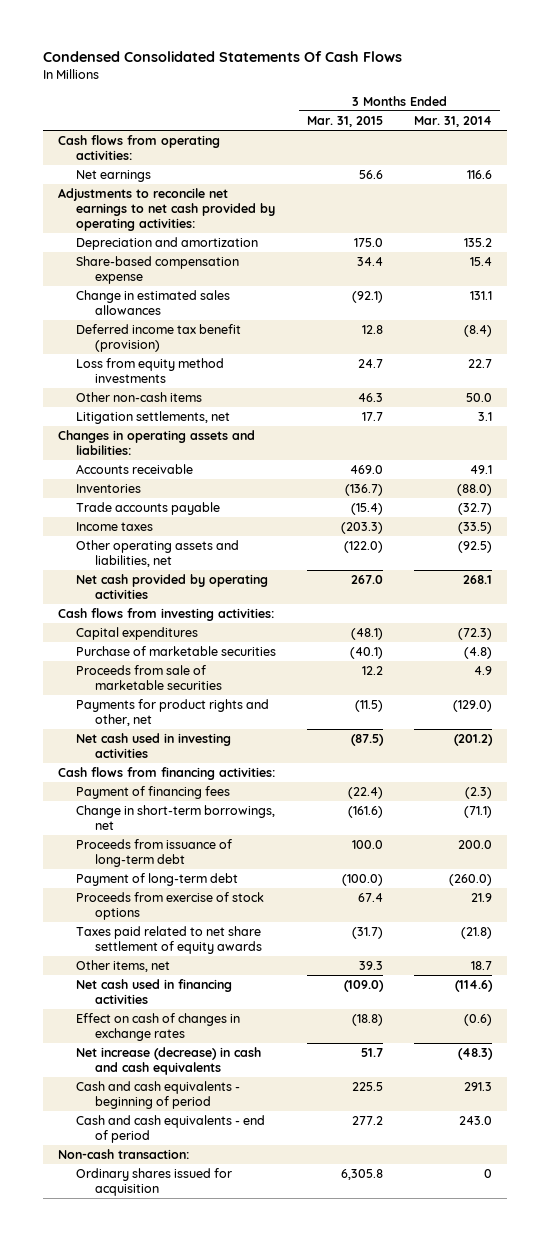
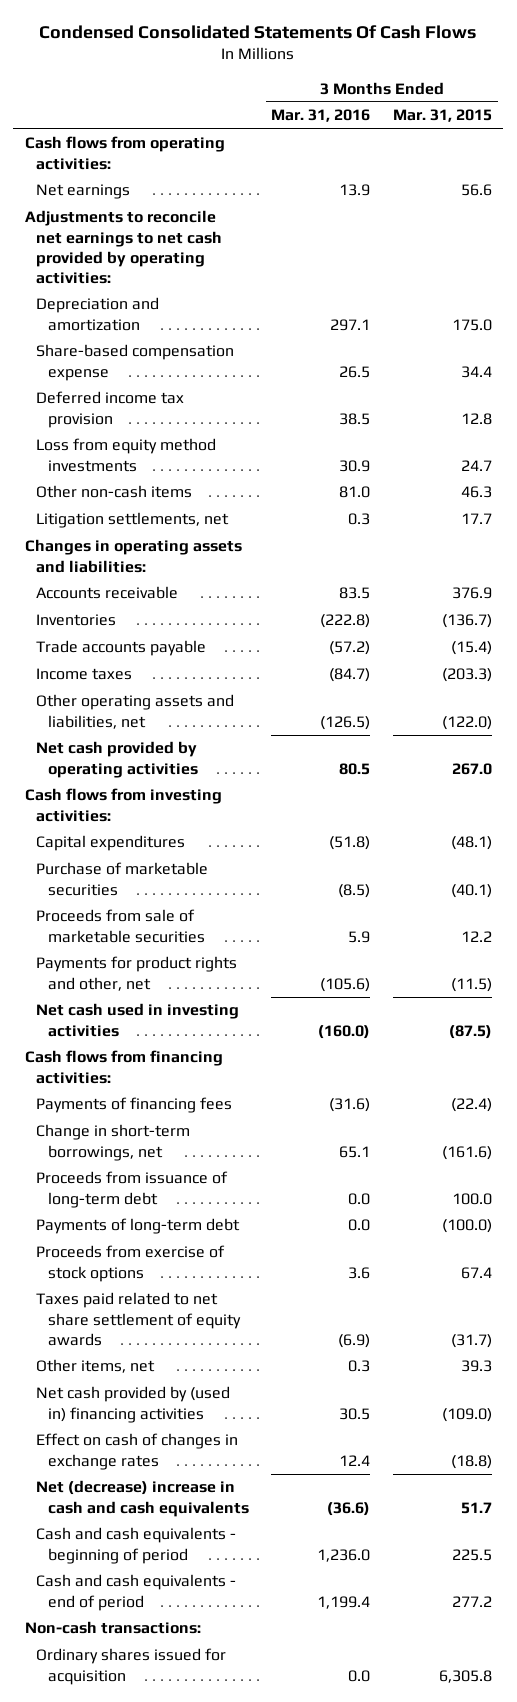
- | 3 Months Ended Mar. 31, 2015 | 3 Months Ended Mar. 31, 2014
+ | 3 Months Ended Mar. 31, 2016 | 3 Months Ended Mar. 31, 2015
- Change in estimated sales allowances | (92.1) | 131.1
- Deferred income tax benefit (provision) | 12.8 | (8.4)
+ Deferred income tax provision | 38.5 | 12.8
- Accounts receivable | 469.0 | 49.1
+ Accounts receivable | 83.5 | 376.9
- Payment of financing fees | (22.4) | (2.3)
+ Payments of financing fees | (31.6) | (22.4)
- Payment of long-term debt | (100.0) | (260.0)
+ Payments of long-term debt | 0.0 | (100.0)
- Net cash used in financing activities | (109.0) | (114.6)
+ Net cash provided by (used in) financing activities | 30.5 | (109.0)
- Net increase (decrease) in cash and cash equivalents | 51.7 | (48.3)
+ Net (decrease) increase in cash and cash equivalents | (36.6) | 51.7
- Non-cash transaction:
+ Non-cash transactions:

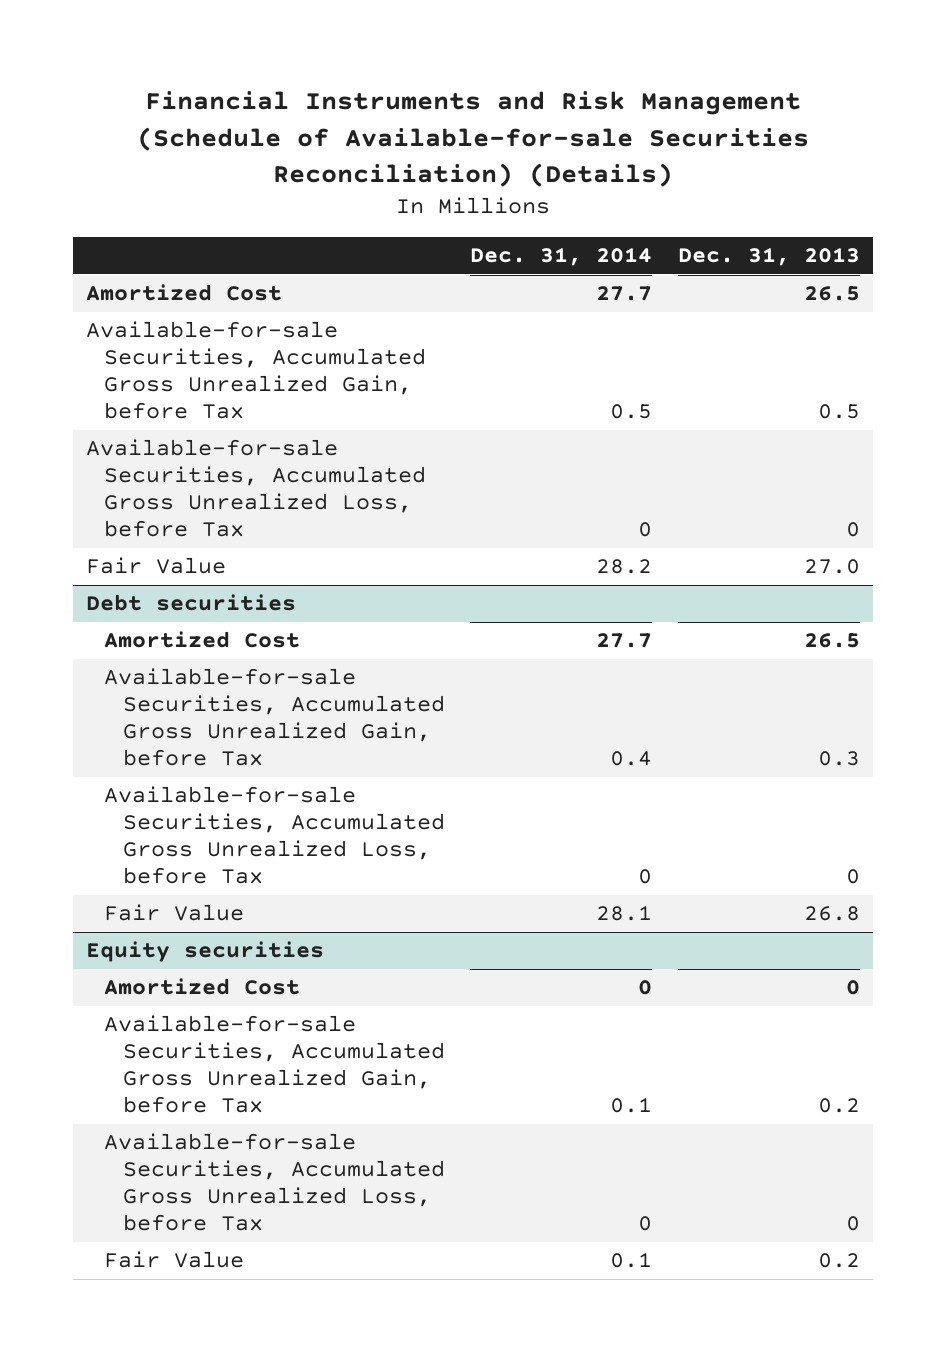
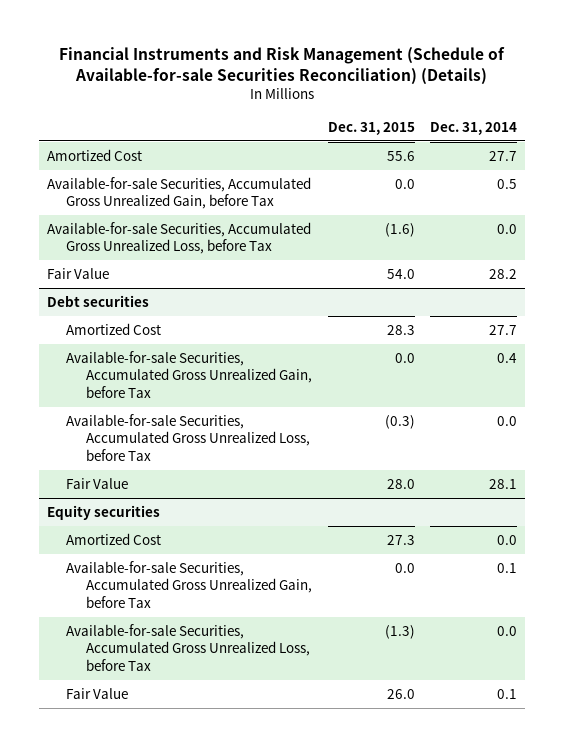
- | Dec. 31, 2014 | Dec. 31, 2013
+ | Dec. 31, 2015 | Dec. 31, 2014
- Available-for-sale Securities, Accumulated Gross Unrealized Loss, before Tax | 0 | 0
+ Available-for-sale Securities, Accumulated Gross Unrealized Loss, before Tax | (1.6) | 0.0
@ Debt securities
- Available-for-sale Securities, Accumulated Gross Unrealized Loss, before Tax | 0 | 0
+ Available-for-sale Securities, Accumulated Gross Unrealized Loss, before Tax | (0.3) | 0.0
@ Equity securities
- Amortized Cost | 0 | 0
+ Amortized Cost | 27.3 | 0.0
- Available-for-sale Securities, Accumulated Gross Unrealized Loss, before Tax | 0 | 0
+ Available-for-sale Securities, Accumulated Gross Unrealized Loss, before Tax | (1.3) | 0.0

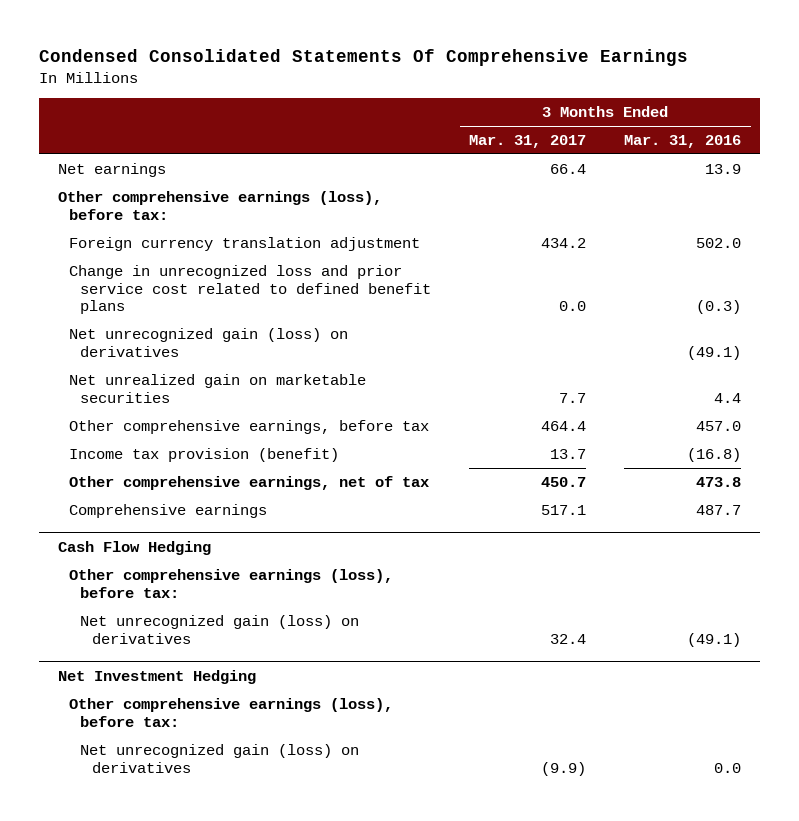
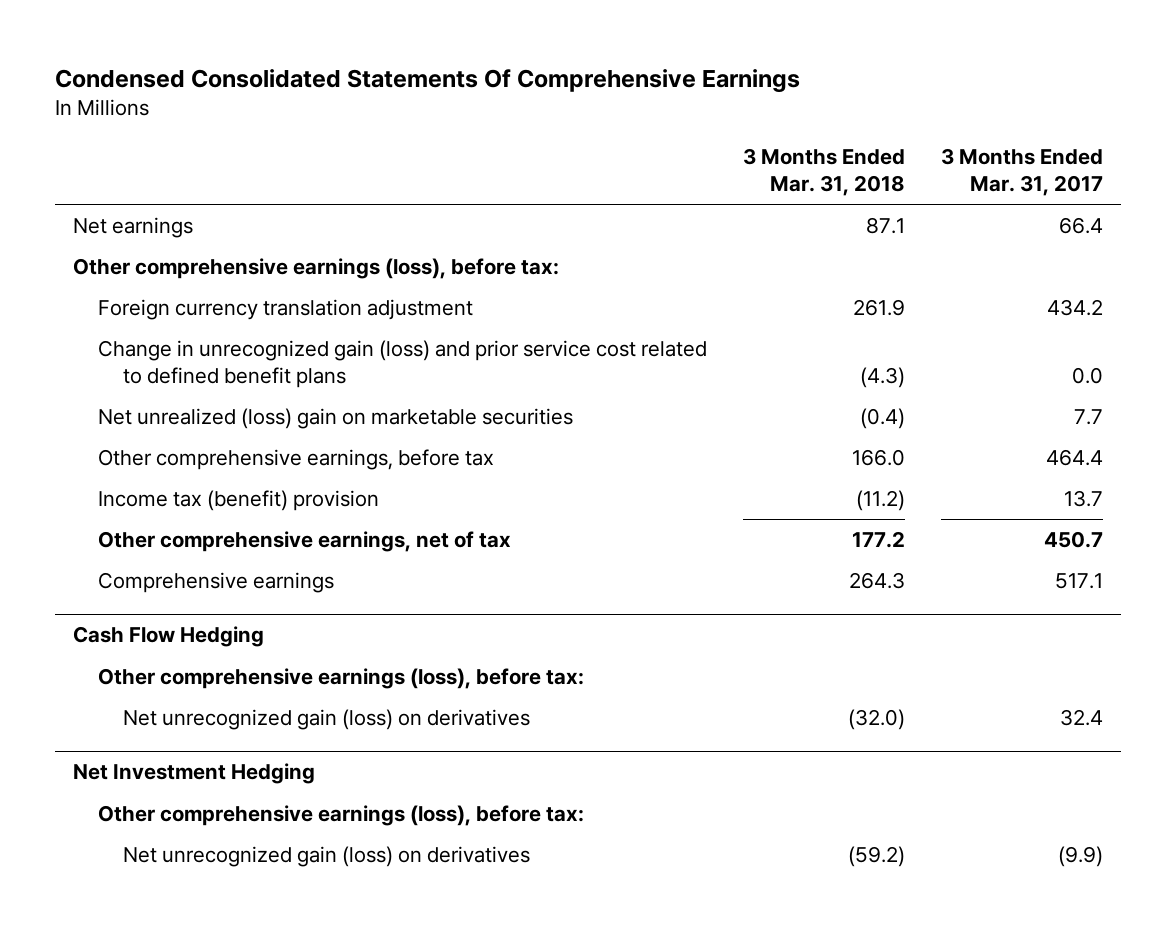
- | 3 Months Ended Mar. 31, 2017 | 3 Months Ended Mar. 31, 2016
+ | 3 Months Ended Mar. 31, 2018 | 3 Months Ended Mar. 31, 2017
- Change in unrecognized loss and prior service cost related to defined benefit plans | 0.0 | (0.3)
- Net unrecognized gain (loss) on derivatives | | (49.1)
- Net unrealized gain on marketable securities | 7.7 | 4.4
+ Change in unrecognized gain (loss) and prior service cost related to defined benefit plans | (4.3) | 0.0
+ Net unrealized (loss) gain on marketable securities | (0.4) | 7.7
- Income tax provision (benefit) | 13.7 | (16.8)
+ Income tax (benefit) provision | (11.2) | 13.7

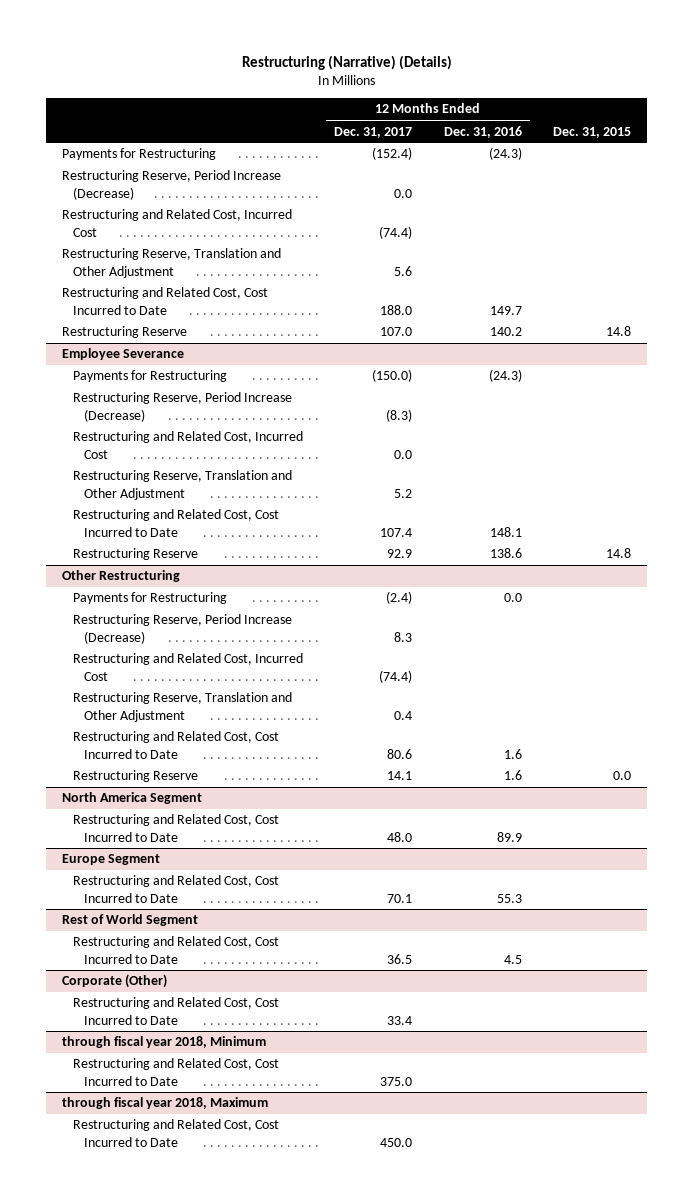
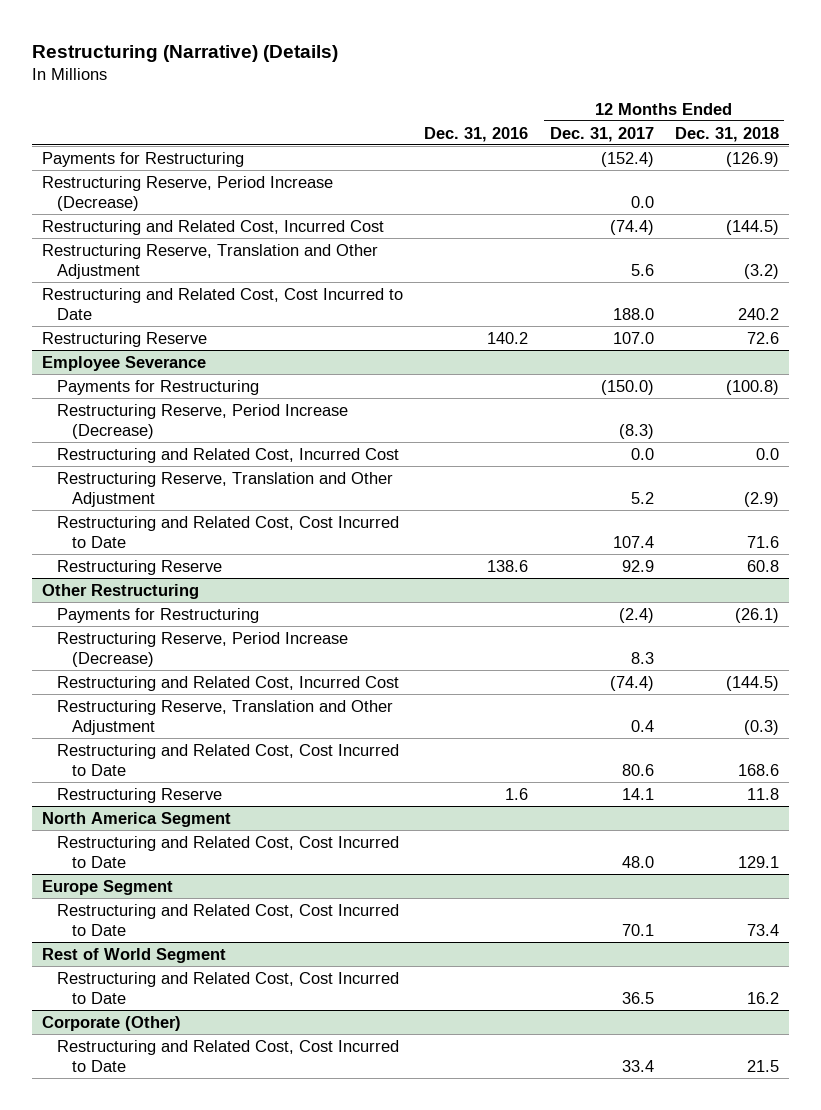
- | 12 Months Ended Dec. 31, 2017 | 12 Months Ended Dec. 31, 2016 | Dec. 31, 2015
+ | Dec. 31, 2016 | 12 Months Ended Dec. 31, 2017 | 12 Months Ended Dec. 31, 2018
- through fiscal year 2018, Minimum
- Restructuring and Related Cost, Cost Incurred to Date | 375.0 | |
- through fiscal year 2018, Maximum
- Restructuring and Related Cost, Cost Incurred to Date | 450.0 | |

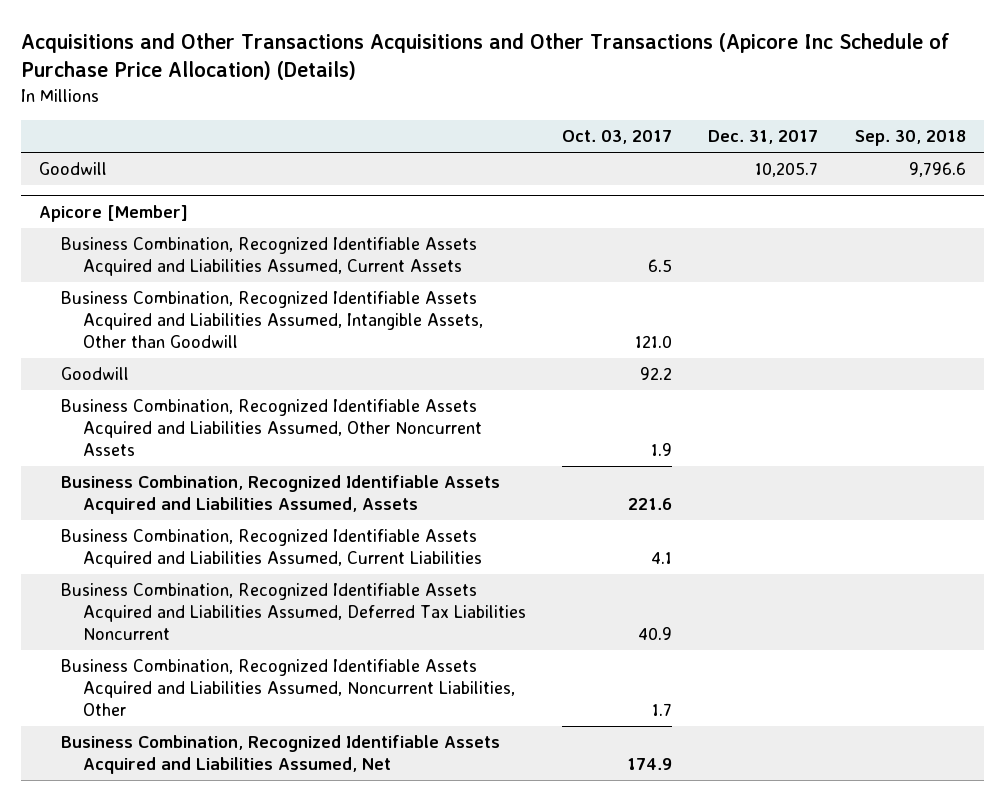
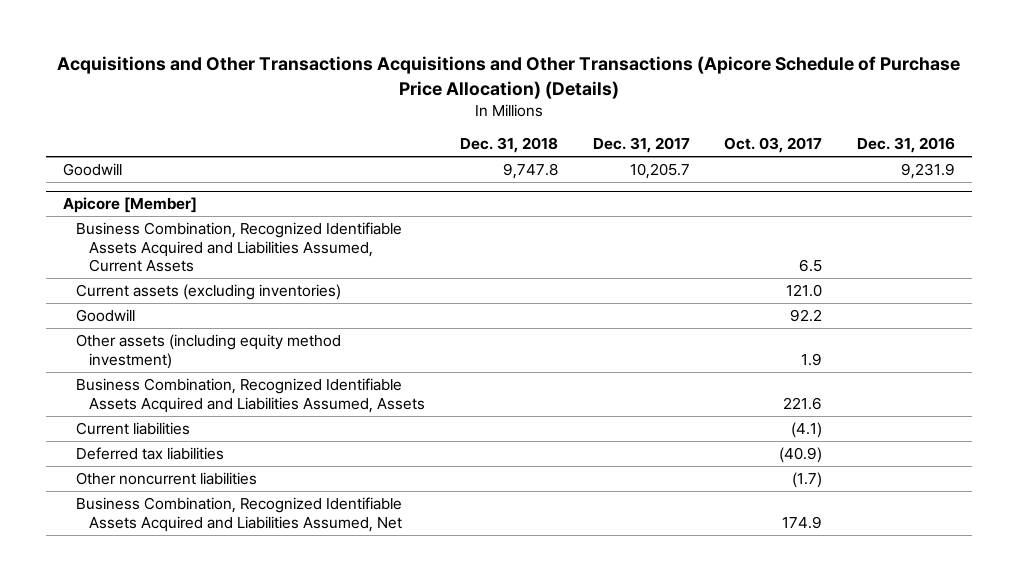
- Acquisitions and Other Transactions Acquisitions and Other Transactions (Apicore Inc Schedule of Purchase Price Allocation) (Details)
+ Acquisitions and Other Transactions Acquisitions and Other Transactions (Apicore Schedule of Purchase Price Allocation) (Details)
- | Oct. 03, 2017 | Dec. 31, 2017 | Sep. 30, 2018
+ | Dec. 31, 2018 | Dec. 31, 2017 | Oct. 03, 2017 | Dec. 31, 2016
@ Apicore [Member]
- Business Combination, Recognized Identifiable Assets Acquired and Liabilities Assumed, Intangible Assets, Other than Goodwill | 121.0 | |
+ Current assets (excluding inventories) | | | 121.0 |
- Business Combination, Recognized Identifiable Assets Acquired and Liabilities Assumed, Other Noncurrent Assets | 1.9 | |
+ Other assets (including equity method investment) | | | 1.9 |
- Business Combination, Recognized Identifiable Assets Acquired and Liabilities Assumed, Current Liabilities | 4.1 | |
- Business Combination, Recognized Identifiable Assets Acquired and Liabilities Assumed, Deferred Tax Liabilities Noncurrent | 40.9 | |
- Business Combination, Recognized Identifiable Assets Acquired and Liabilities Assumed, Noncurrent Liabilities, Other | 1.7 | |
+ Current liabilities | | | (4.1) |
+ Deferred tax liabilities | | | (40.9) |
+ Other noncurrent liabilities | | | (1.7) |

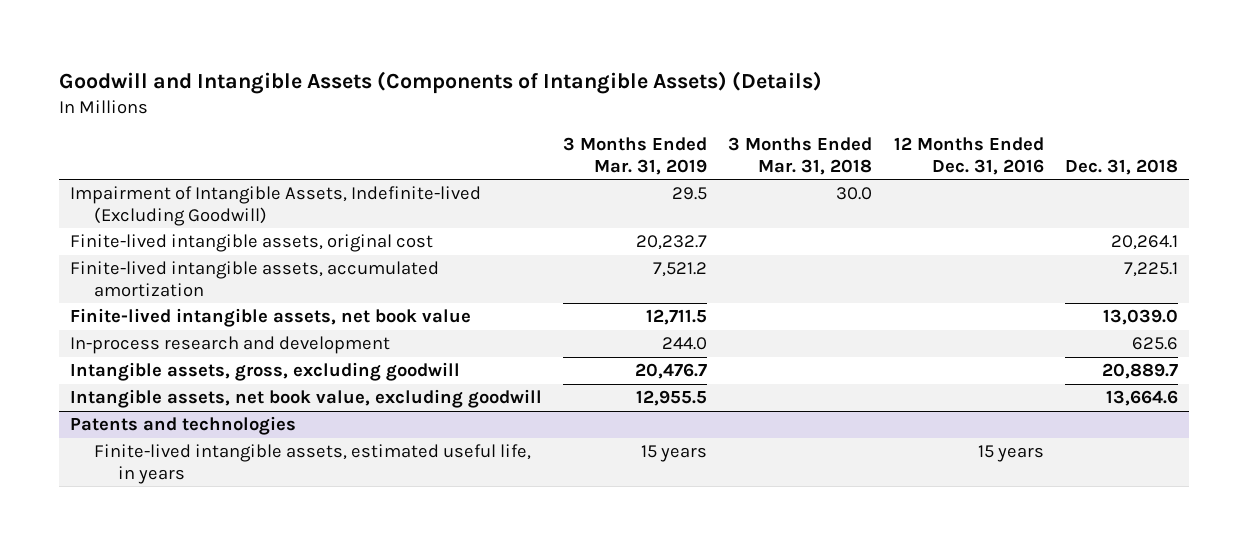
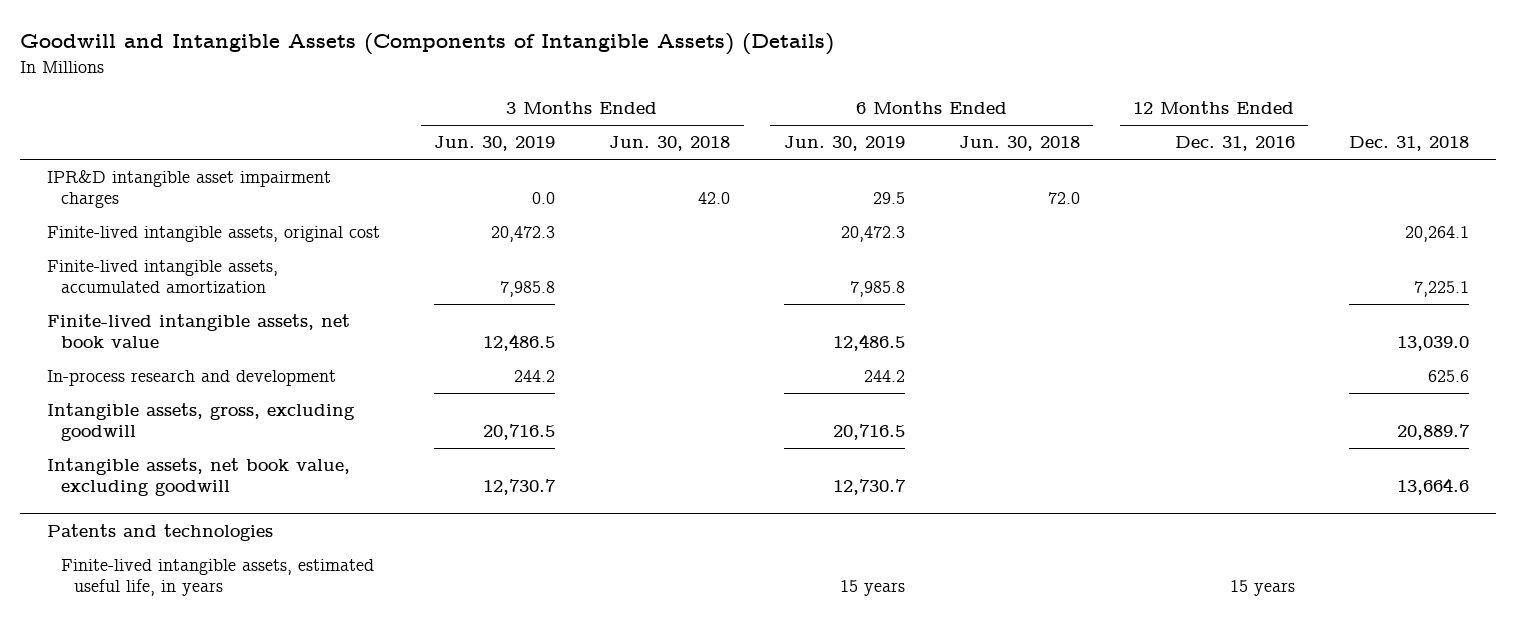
- | 3 Months Ended Mar. 31, 2019 | 3 Months Ended Mar. 31, 2018 | 12 Months Ended Dec. 31, 2016 | Dec. 31, 2018
+ | 3 Months Ended Jun. 30, 2019 | 3 Months Ended Jun. 30, 2018 | 6 Months Ended Jun. 30, 2019 | 6 Months Ended Jun. 30, 2018 | 12 Months Ended Dec. 31, 2016 | Dec. 31, 2018
- Impairment of Intangible Assets, Indefinite-lived (Excluding Goodwill) | 29.5 | 30.0 | |
+ IPR&D intangible asset impairment charges | 0.0 | 42.0 | 29.5 | 72.0 | |

